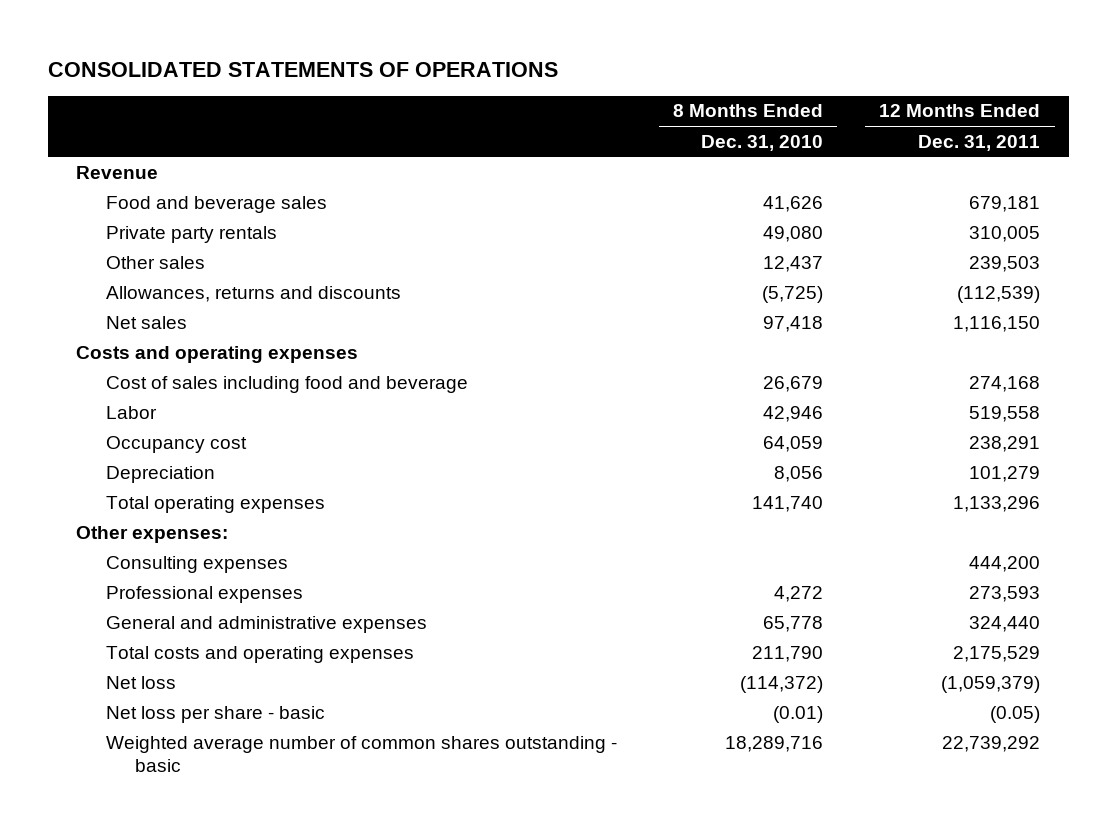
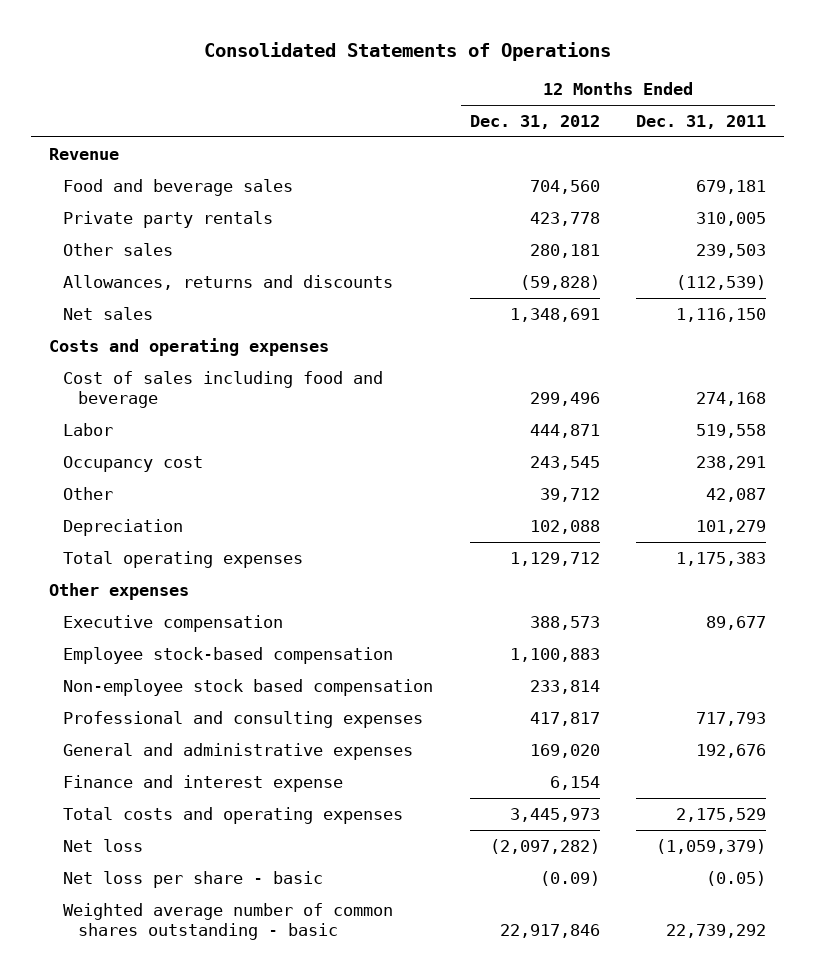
- CONSOLIDATED STATEMENTS OF OPERATIONS
+ Consolidated Statements of Operations
- | 8 Months Ended Dec. 31, 2010 | 12 Months Ended Dec. 31, 2011
+ | 12 Months Ended Dec. 31, 2012 | 12 Months Ended Dec. 31, 2011
+ Other | 39,712 | 42,087
- Total operating expenses | 141,740 | 1,133,296
- Other expenses:
- Consulting expenses | | 444,200
- Professional expenses | 4,272 | 273,593
- General and administrative expenses | 65,778 | 324,440
+ Total operating expenses | 1,129,712 | 1,175,383
+ Other expenses
+ Executive compensation | 388,573 | 89,677
+ Employee stock-based compensation | 1,100,883 |
+ Non-employee stock based compensation | 233,814 |
+ Professional and consulting expenses | 417,817 | 717,793
+ General and administrative expenses | 169,020 | 192,676
+ Finance and interest expense | 6,154 |

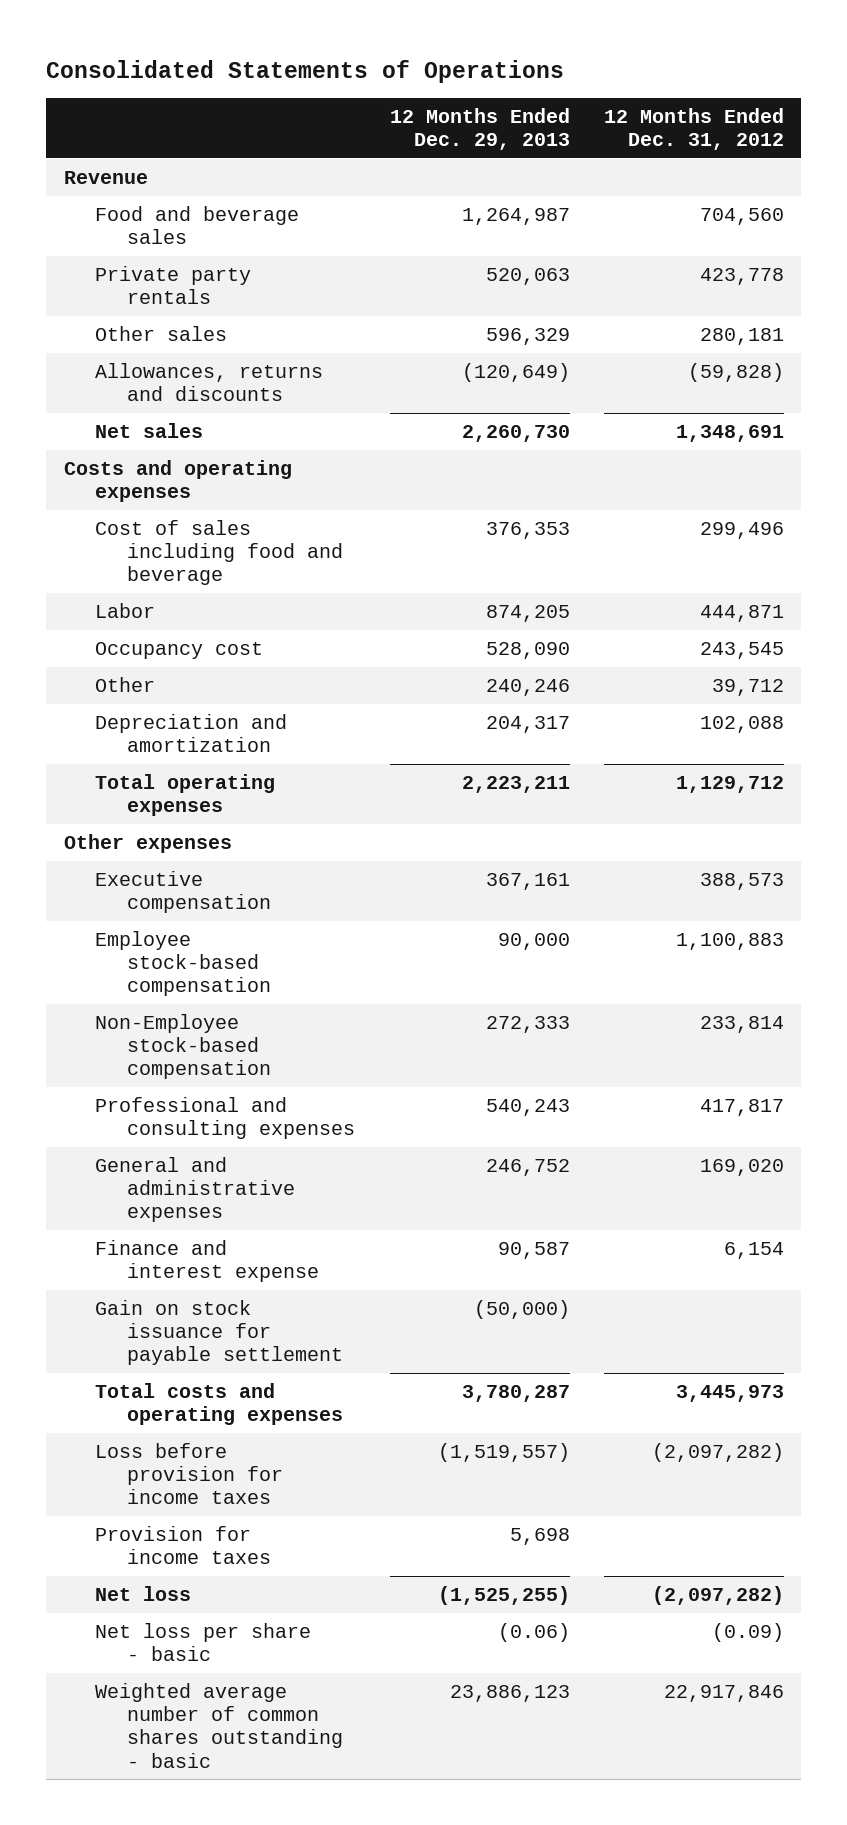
- | 12 Months Ended Dec. 31, 2012 | 12 Months Ended Dec. 31, 2011
+ | 12 Months Ended Dec. 29, 2013 | 12 Months Ended Dec. 31, 2012
- Depreciation | 102,088 | 101,279
+ Depreciation and amortization | 204,317 | 102,088
- Non-employee stock based compensation | 233,814 |
+ Non-Employee stock-based compensation | 272,333 | 233,814
+ Gain on stock issuance for payable settlement | (50,000) |
+ Loss before provision for income taxes | (1,519,557) | (2,097,282)
+ Provision for income taxes | 5,698 |

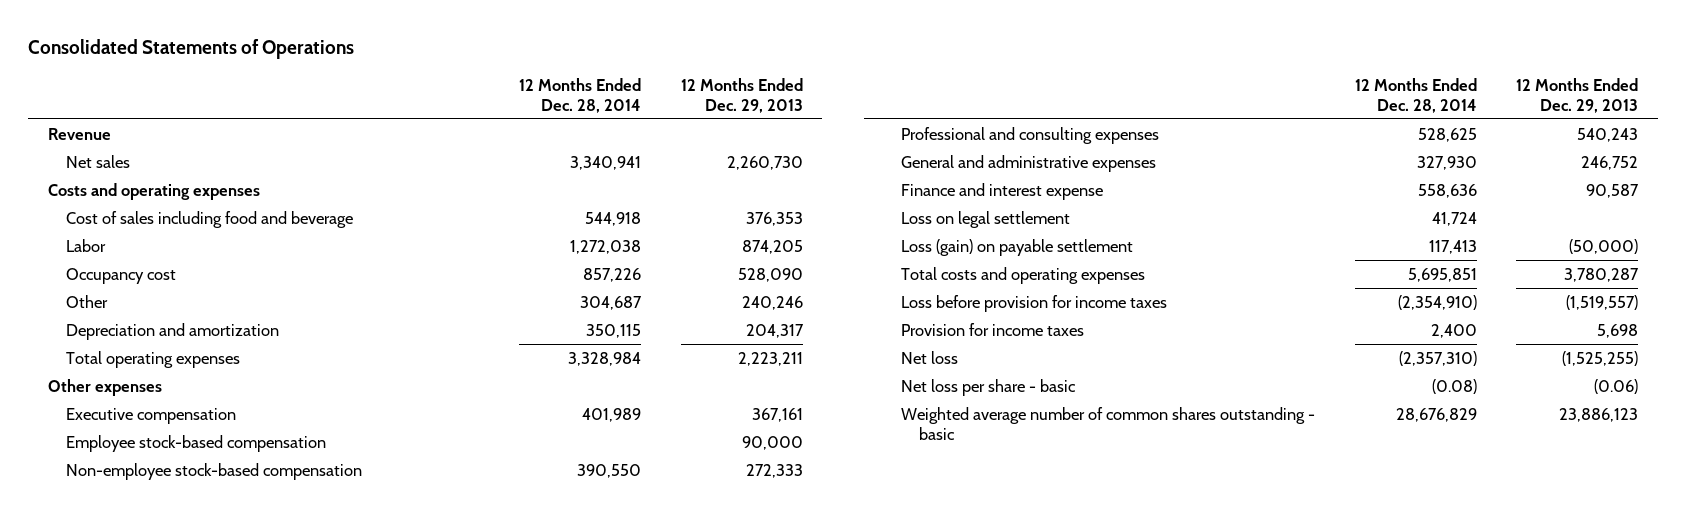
- | 12 Months Ended Dec. 29, 2013 | 12 Months Ended Dec. 31, 2012
+ | 12 Months Ended Dec. 28, 2014 | 12 Months Ended Dec. 29, 2013
- Food and beverage sales | 1,264,987 | 704,560
- Private party rentals | 520,063 | 423,778
- Other sales | 596,329 | 280,181
- Allowances, returns and discounts | (120,649) | (59,828)
- Non-Employee stock-based compensation | 272,333 | 233,814
+ Non-employee stock-based compensation | 390,550 | 272,333
- Gain on stock issuance for payable settlement | (50,000) |
+ Loss on legal settlement | 41,724 |
+ Loss (gain) on payable settlement | 117,413 | (50,000)

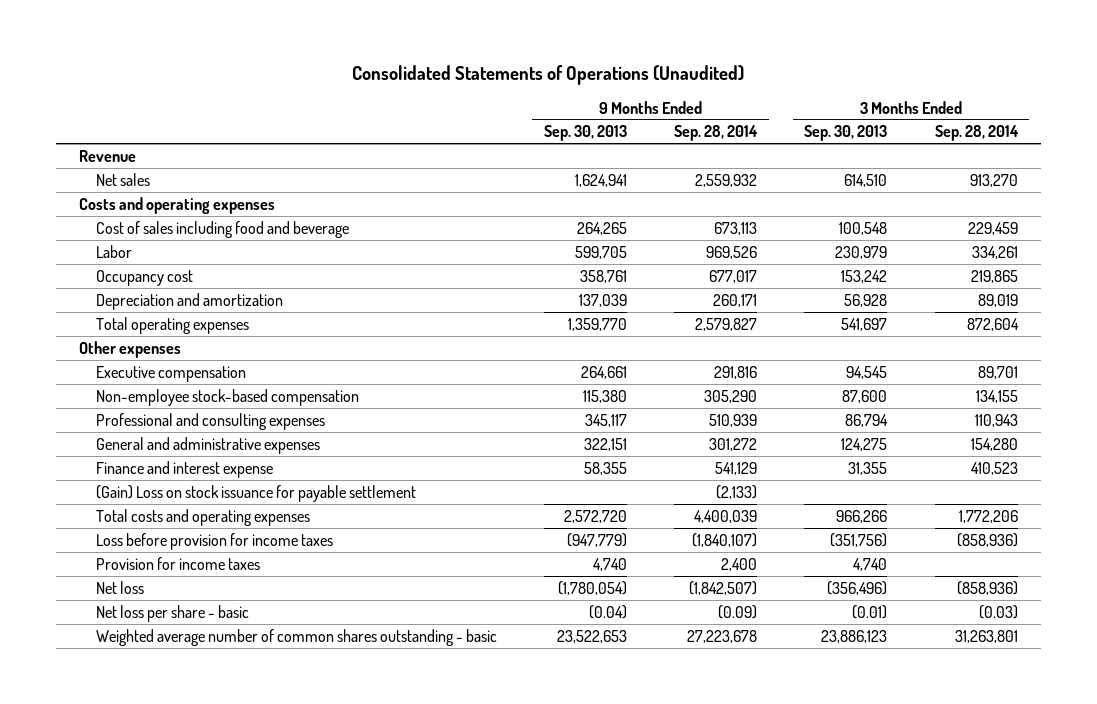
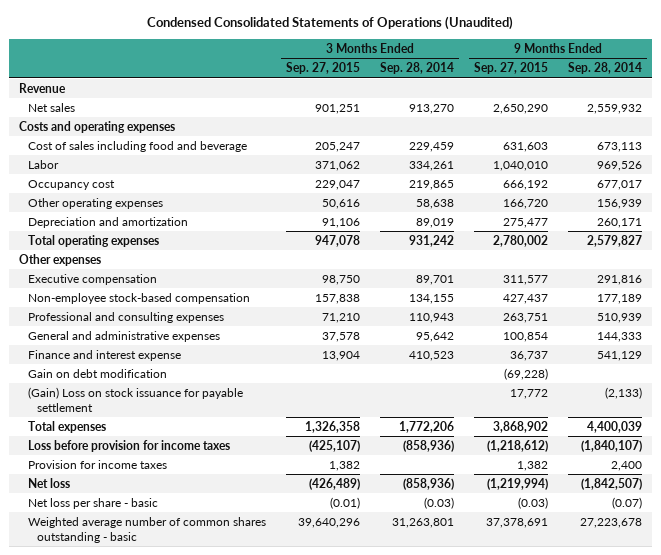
- Consolidated Statements of Operations (Unaudited)
+ Condensed Consolidated Statements of Operations (Unaudited)
- | 9 Months Ended Sep. 30, 2013 | 9 Months Ended Sep. 28, 2014 | 3 Months Ended Sep. 30, 2013 | 3 Months Ended Sep. 28, 2014
+ | 3 Months Ended Sep. 27, 2015 | 3 Months Ended Sep. 28, 2014 | 9 Months Ended Sep. 27, 2015 | 9 Months Ended Sep. 28, 2014
+ Other operating expenses | 50,616 | 58,638 | 166,720 | 156,939
- Total operating expenses | 1,359,770 | 2,579,827 | 541,697 | 872,604
+ Total operating expenses | 947,078 | 931,242 | 2,780,002 | 2,579,827
- Non-employee stock-based compensation | 115,380 | 305,290 | 87,600 | 134,155
+ Non-employee stock-based compensation | 157,838 | 134,155 | 427,437 | 177,189
- General and administrative expenses | 322,151 | 301,272 | 124,275 | 154,280
+ General and administrative expenses | 37,578 | 95,642 | 100,854 | 144,333
+ Gain on debt modification | | | (69,228) |
- Total costs and operating expenses | 2,572,720 | 4,400,039 | 966,266 | 1,772,206
+ Total expenses | 1,326,358 | 1,772,206 | 3,868,902 | 4,400,039
- Net loss per share - basic | (0.04) | (0.09) | (0.01) | (0.03)
+ Net loss per share - basic | (0.01) | (0.03) | (0.03) | (0.07)

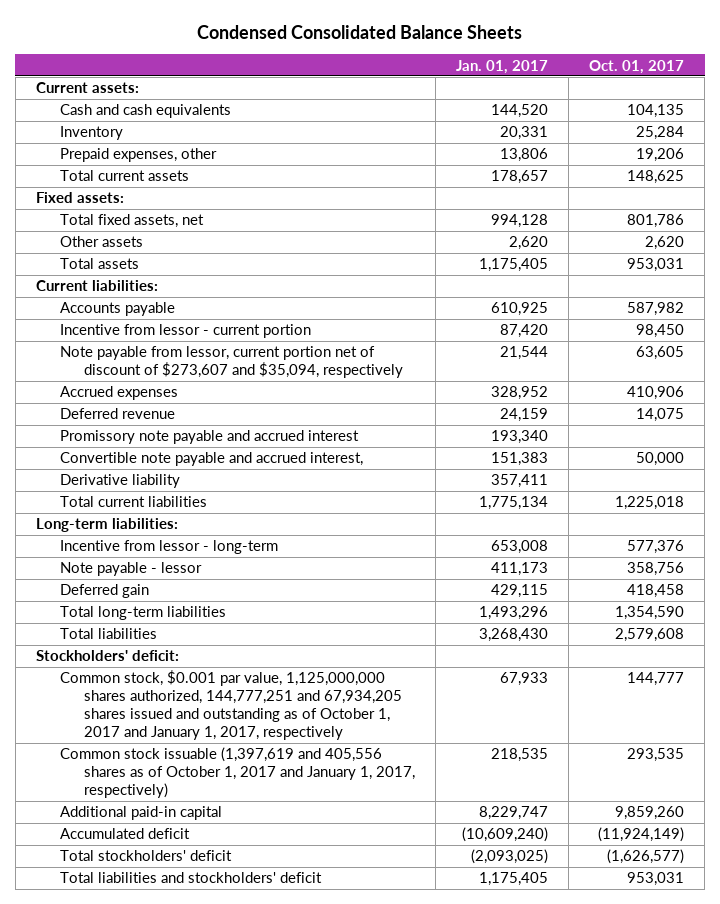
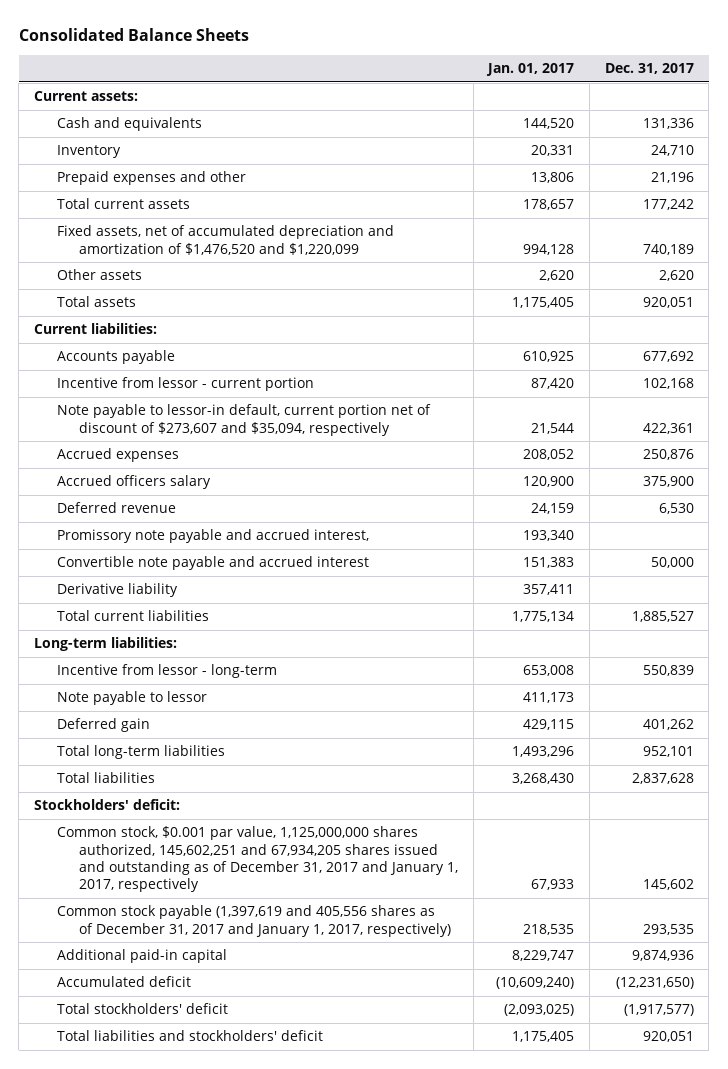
- Condensed Consolidated Balance Sheets
+ Consolidated Balance Sheets
- | Jan. 01, 2017 | Oct. 01, 2017
+ | Jan. 01, 2017 | Dec. 31, 2017
- Cash and cash equivalents | 144,520 | 104,135
+ Cash and equivalents | 144,520 | 131,336
- Prepaid expenses, other | 13,806 | 19,206
+ Prepaid expenses and other | 13,806 | 21,196
- Fixed assets:
- Total fixed assets, net | 994,128 | 801,786
+ Fixed assets, net of accumulated depreciation and amortization of $1,476,520 and $1,220,099 | 994,128 | 740,189
- Note payable from lessor, current portion net of discount of $273,607 and $35,094, respectively | 21,544 | 63,605
- Accrued expenses | 328,952 | 410,906
+ Note payable to lessor-in default, current portion net of discount of $273,607 and $35,094, respectively | 21,544 | 422,361
+ Accrued expenses | 208,052 | 250,876
+ Accrued officers salary | 120,900 | 375,900
- Promissory note payable and accrued interest | 193,340 |
- Convertible note payable and accrued interest, | 151,383 | 50,000
+ Promissory note payable and accrued interest, | 193,340 |
+ Convertible note payable and accrued interest | 151,383 | 50,000
- Note payable - lessor | 411,173 | 358,756
+ Note payable to lessor | 411,173 |
- Common stock, $0.001 par value, 1,125,000,000 shares authorized, 144,777,251 and 67,934,205 shares issued and outstanding as of October 1, 2017 and January 1, 2017, respectively | 67,933 | 144,777
- Common stock issuable (1,397,619 and 405,556 shares as of October 1, 2017 and January 1, 2017, respectively) | 218,535 | 293,535
+ Common stock, $0.001 par value, 1,125,000,000 shares authorized, 145,602,251 and 67,934,205 shares issued and outstanding as of December 31, 2017 and January 1, 2017, respectively | 67,933 | 145,602
+ Common stock payable (1,397,619 and 405,556 shares as of December 31, 2017 and January 1, 2017, respectively) | 218,535 | 293,535

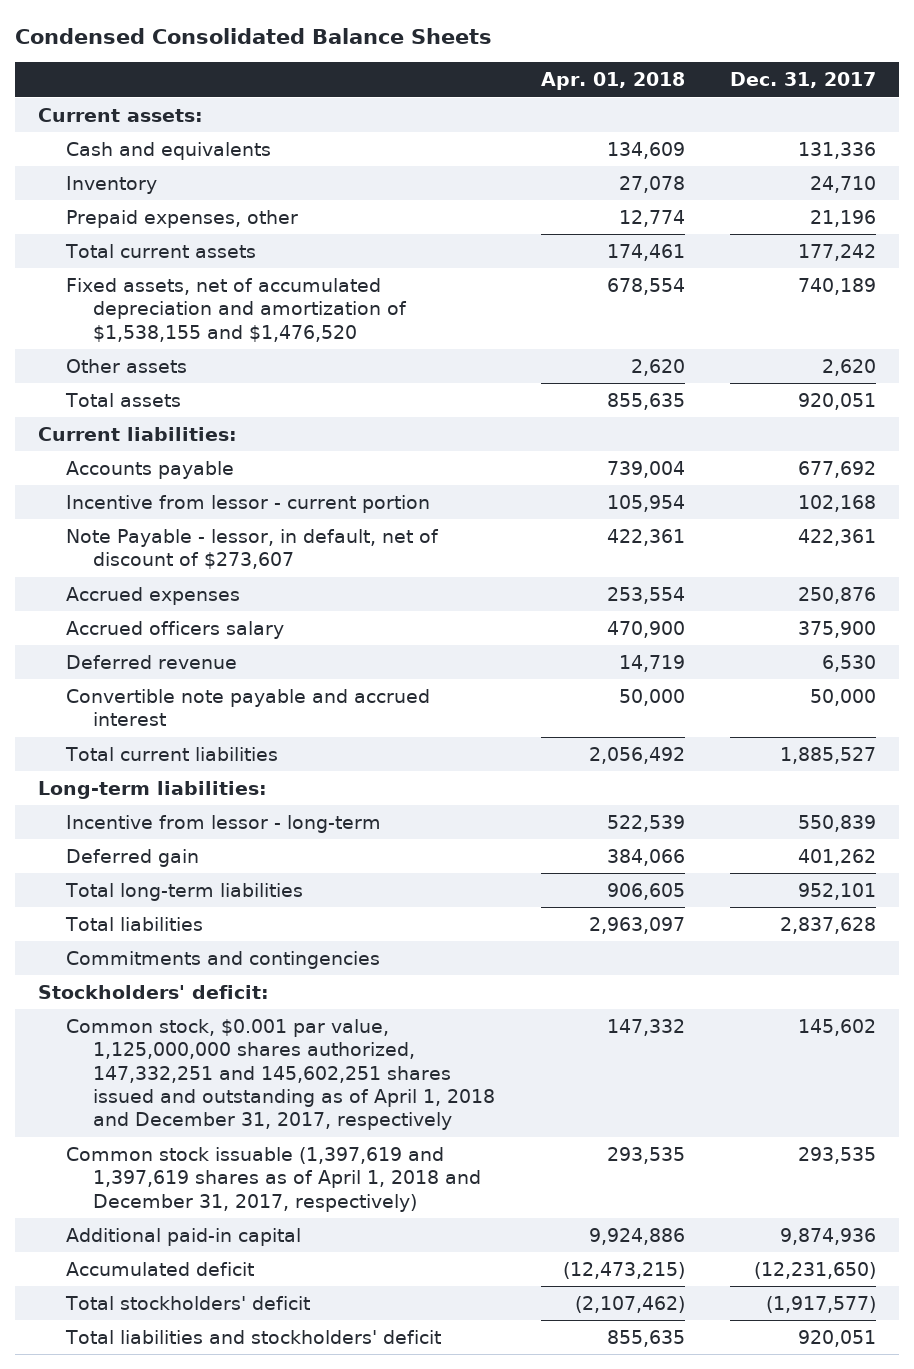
- Consolidated Balance Sheets
+ Condensed Consolidated Balance Sheets
- | Jan. 01, 2017 | Dec. 31, 2017
+ | Apr. 01, 2018 | Dec. 31, 2017
- Prepaid expenses and other | 13,806 | 21,196
+ Prepaid expenses, other | 12,774 | 21,196
- Fixed assets, net of accumulated depreciation and amortization of $1,476,520 and $1,220,099 | 994,128 | 740,189
+ Fixed assets, net of accumulated depreciation and amortization of $1,538,155 and $1,476,520 | 678,554 | 740,189
- Note payable to lessor-in default, current portion net of discount of $273,607 and $35,094, respectively | 21,544 | 422,361
+ Note Payable - lessor, in default, net of discount of $273,607 | 422,361 | 422,361
- Promissory note payable and accrued interest, | 193,340 |
- Derivative liability | 357,411 |
- Note payable to lessor | 411,173 |
+ Commitments and contingencies
- Common stock, $0.001 par value, 1,125,000,000 shares authorized, 145,602,251 and 67,934,205 shares issued and outstanding as of December 31, 2017 and January 1, 2017, respectively | 67,933 | 145,602
- Common stock payable (1,397,619 and 405,556 shares as of December 31, 2017 and January 1, 2017, respectively) | 218,535 | 293,535
+ Common stock, $0.001 par value, 1,125,000,000 shares authorized, 147,332,251 and 145,602,251 shares issued and outstanding as of April 1, 2018 and December 31, 2017, respectively | 147,332 | 145,602
+ Common stock issuable (1,397,619 and 1,397,619 shares as of April 1, 2018 and December 31, 2017, respectively) | 293,535 | 293,535

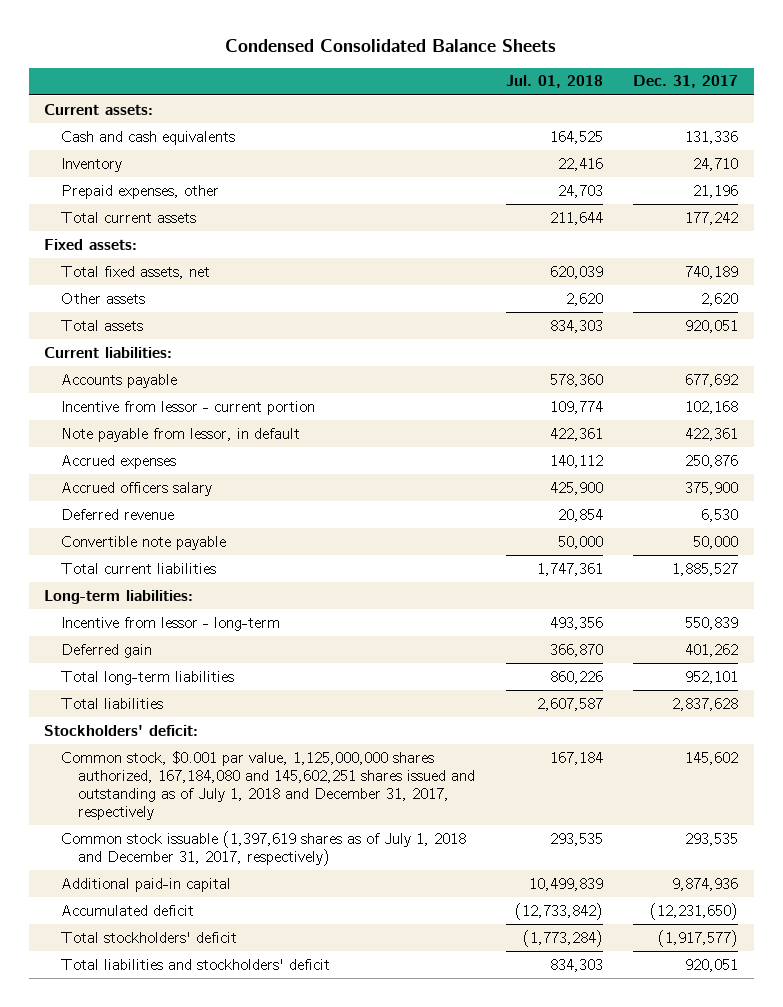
- | Apr. 01, 2018 | Dec. 31, 2017
+ | Jul. 01, 2018 | Dec. 31, 2017
- Cash and equivalents | 134,609 | 131,336
+ Cash and cash equivalents | 164,525 | 131,336
- Fixed assets, net of accumulated depreciation and amortization of $1,538,155 and $1,476,520 | 678,554 | 740,189
+ Fixed assets:
+ Total fixed assets, net | 620,039 | 740,189
- Note Payable - lessor, in default, net of discount of $273,607 | 422,361 | 422,361
+ Note payable from lessor, in default | 422,361 | 422,361
- Convertible note payable and accrued interest | 50,000 | 50,000
+ Convertible note payable | 50,000 | 50,000
- Commitments and contingencies
- Common stock, $0.001 par value, 1,125,000,000 shares authorized, 147,332,251 and 145,602,251 shares issued and outstanding as of April 1, 2018 and December 31, 2017, respectively | 147,332 | 145,602
- Common stock issuable (1,397,619 and 1,397,619 shares as of April 1, 2018 and December 31, 2017, respectively) | 293,535 | 293,535
+ Common stock, $0.001 par value, 1,125,000,000 shares authorized, 167,184,080 and 145,602,251 shares issued and outstanding as of July 1, 2018 and December 31, 2017, respectively | 167,184 | 145,602
+ Common stock issuable (1,397,619 shares as of July 1, 2018 and December 31, 2017, respectively) | 293,535 | 293,535

